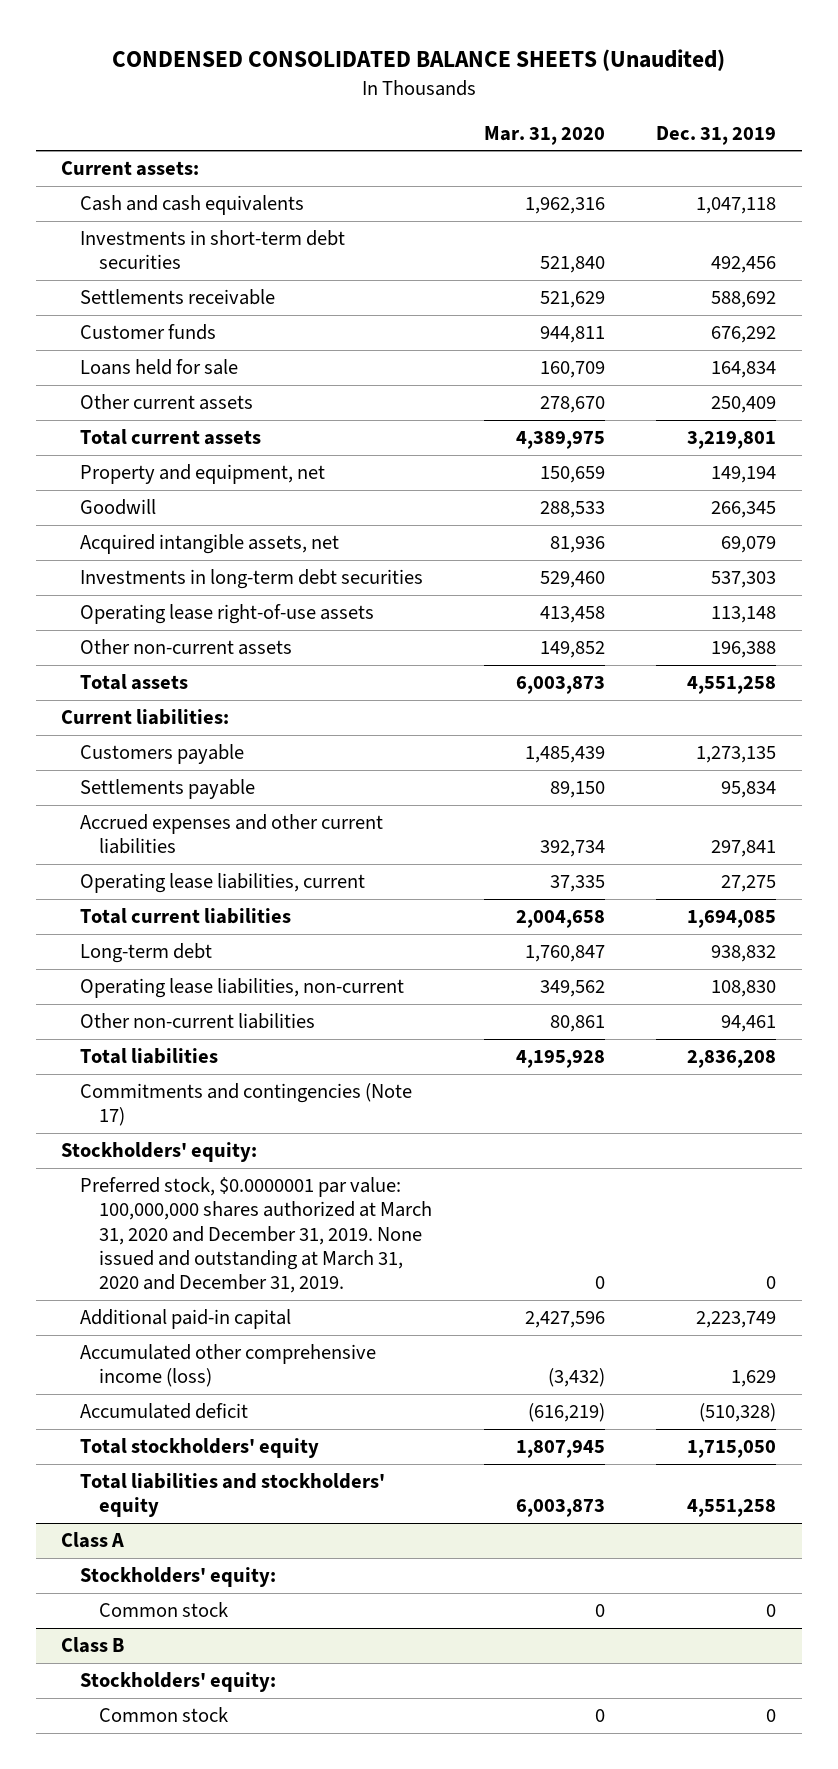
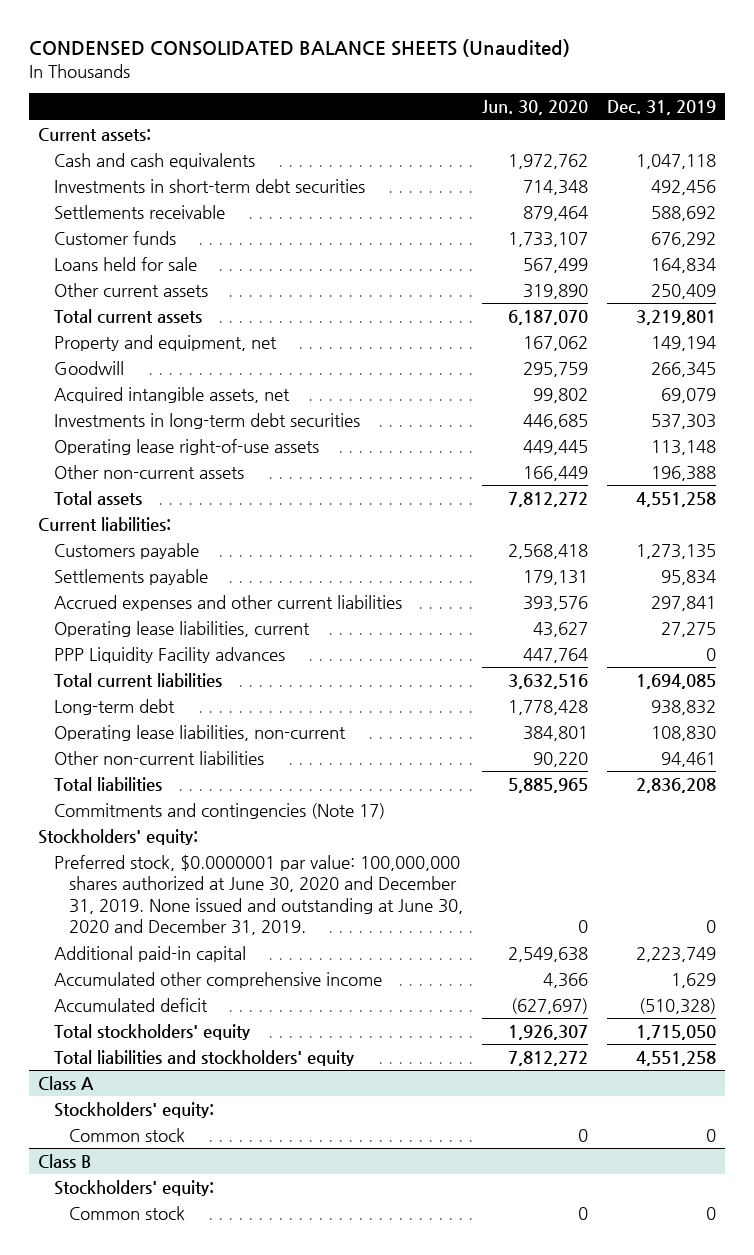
- | Mar. 31, 2020 | Dec. 31, 2019
+ | Jun. 30, 2020 | Dec. 31, 2019
+ PPP Liquidity Facility advances | 447,764 | 0
- Preferred stock, $0.0000001 par value: 100,000,000 shares authorized at March 31, 2020 and December 31, 2019. None issued and outstanding at March 31, 2020 and December 31, 2019. | 0 | 0
+ Preferred stock, $0.0000001 par value: 100,000,000 shares authorized at June 30, 2020 and December 31, 2019. None issued and outstanding at June 30, 2020 and December 31, 2019. | 0 | 0
- Accumulated other comprehensive income (loss) | (3,432) | 1,629
+ Accumulated other comprehensive income | 4,366 | 1,629

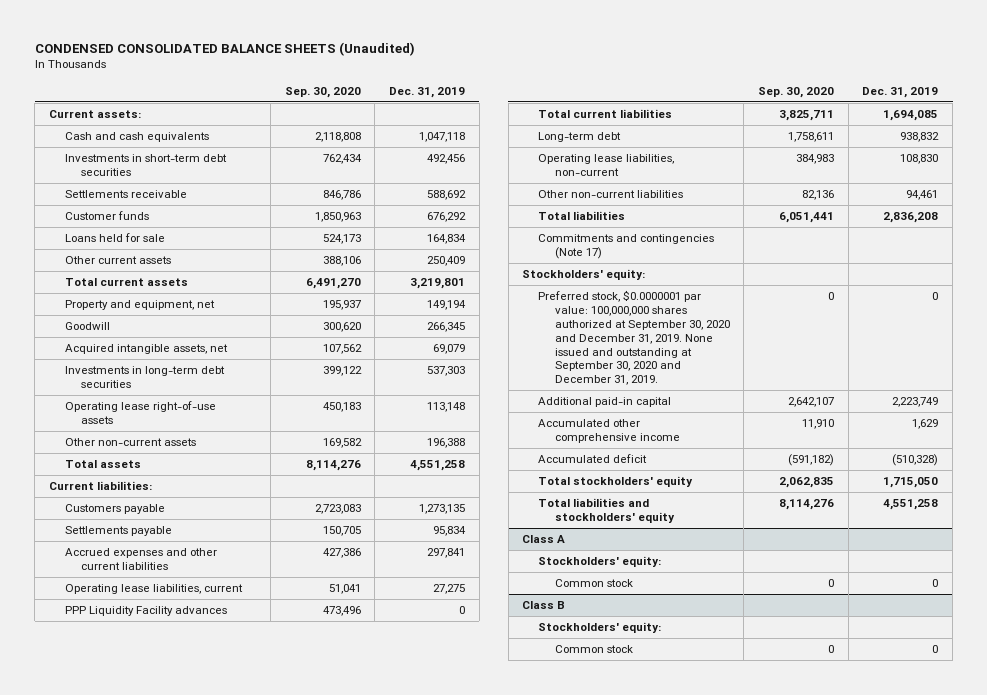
- | Jun. 30, 2020 | Dec. 31, 2019
+ | Sep. 30, 2020 | Dec. 31, 2019
- Preferred stock, $0.0000001 par value: 100,000,000 shares authorized at June 30, 2020 and December 31, 2019. None issued and outstanding at June 30, 2020 and December 31, 2019. | 0 | 0
+ Preferred stock, $0.0000001 par value: 100,000,000 shares authorized at September 30, 2020 and December 31, 2019. None issued and outstanding at September 30, 2020 and December 31, 2019. | 0 | 0

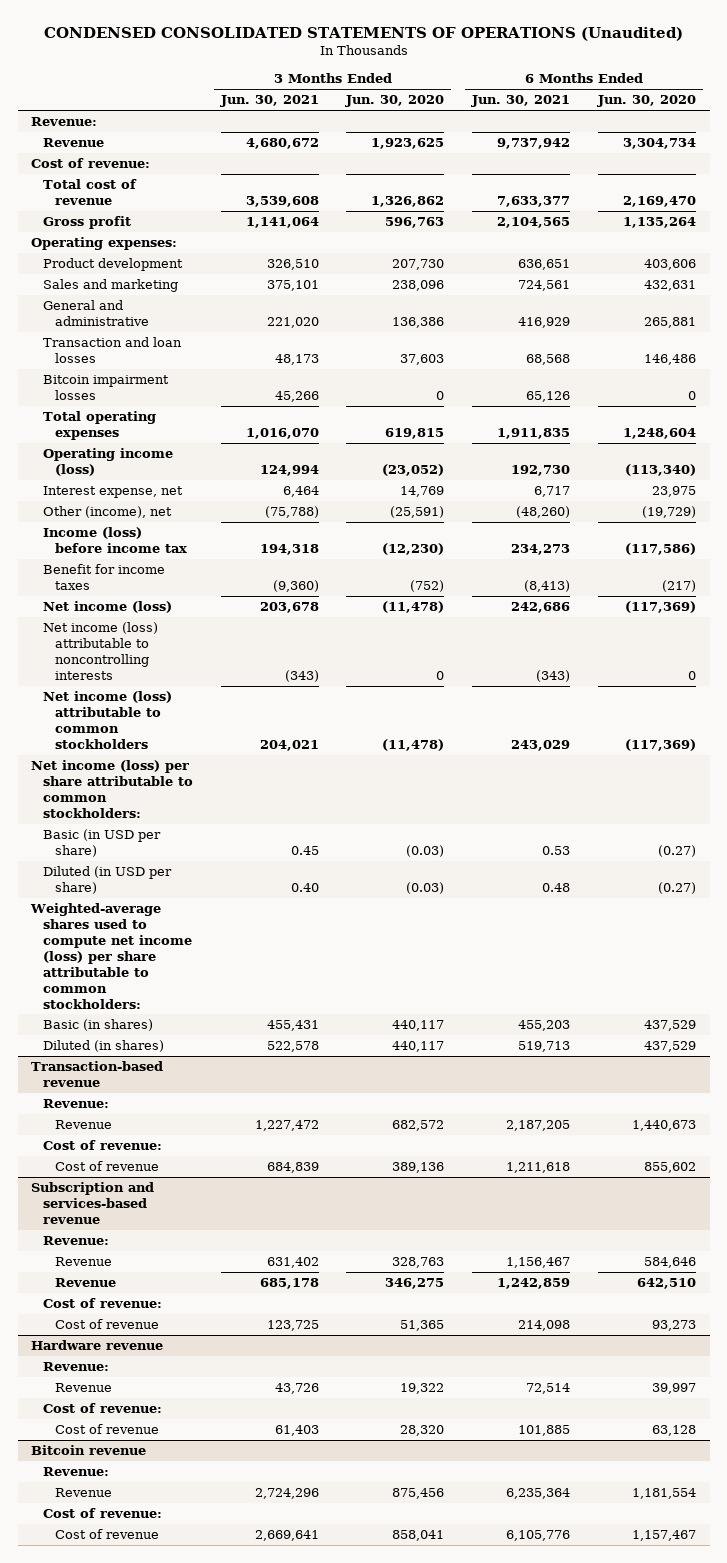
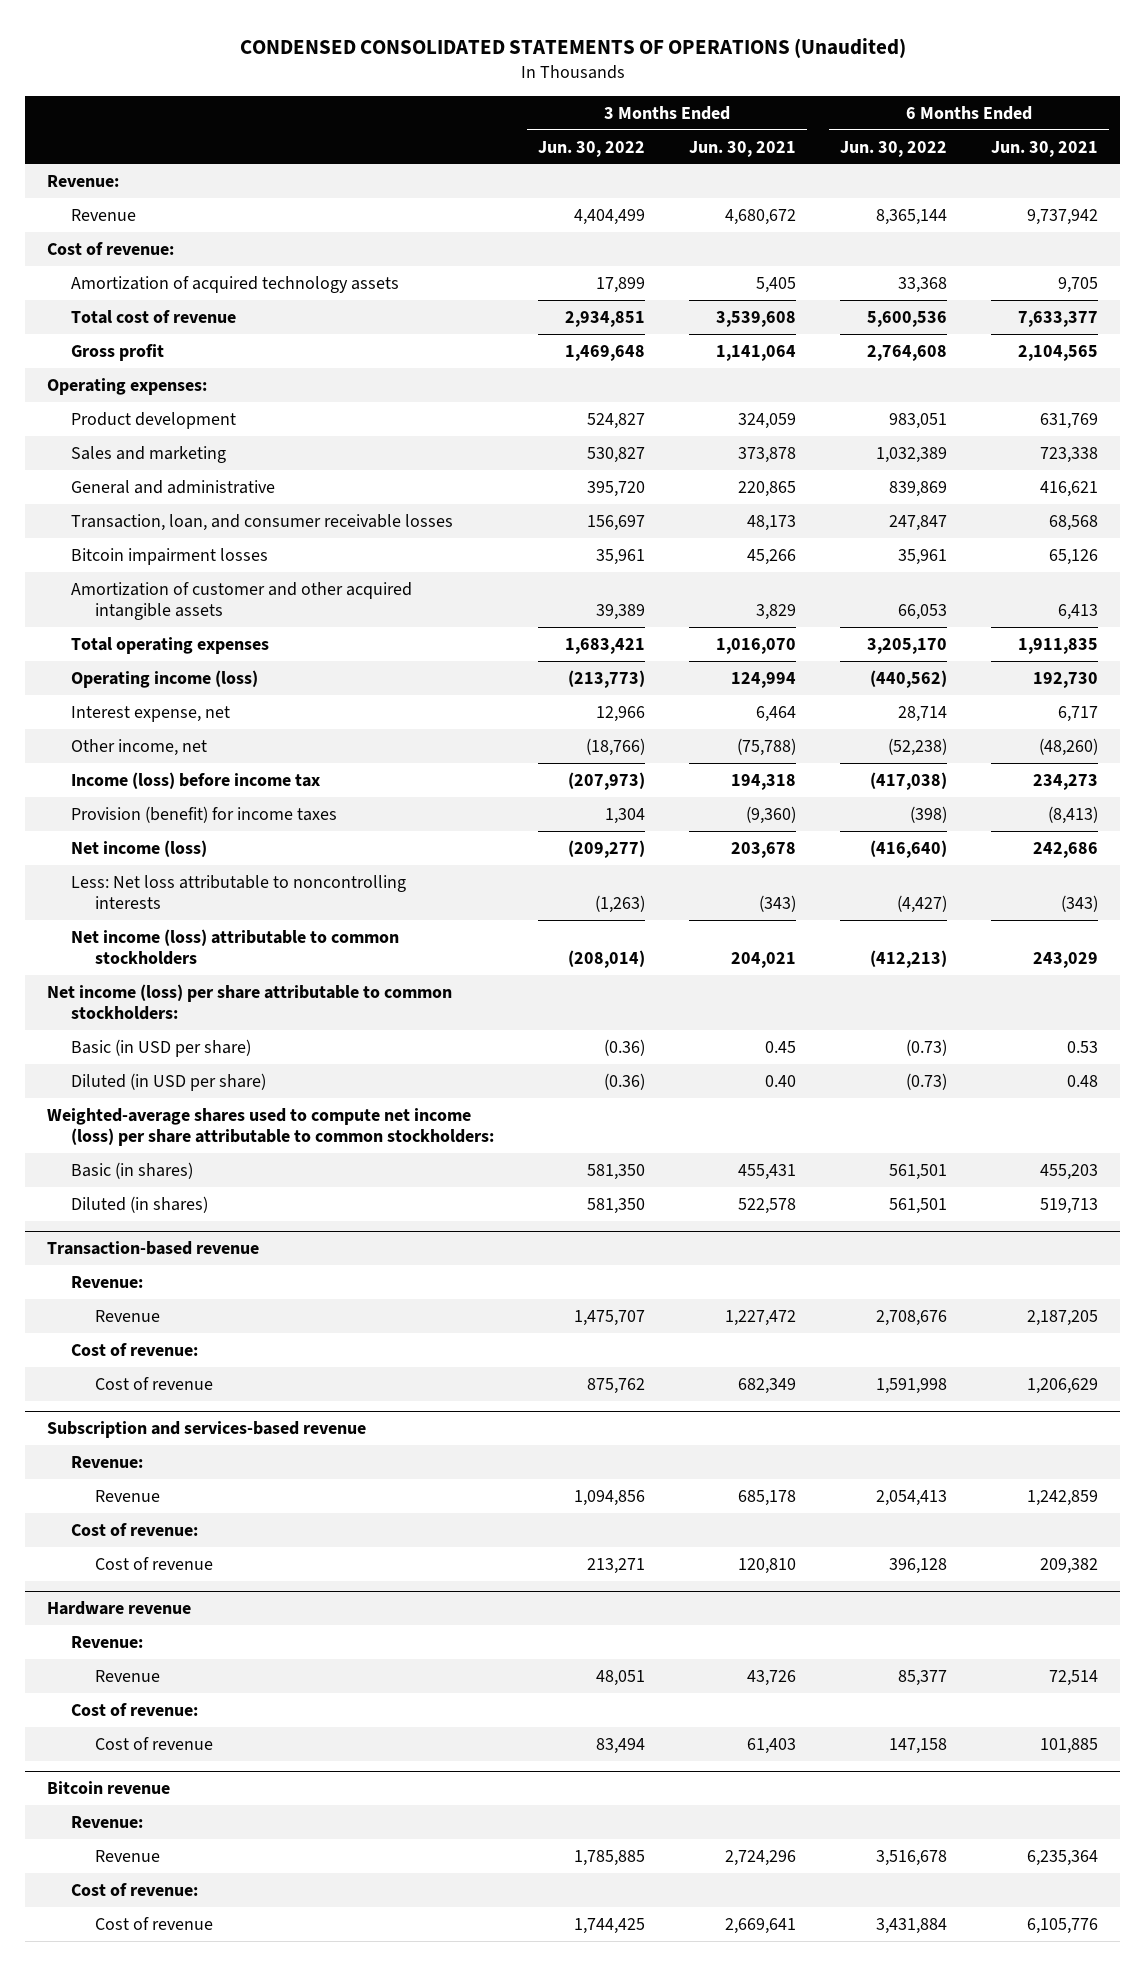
- | 3 Months Ended Jun. 30, 2021 | 3 Months Ended Jun. 30, 2020 | 6 Months Ended Jun. 30, 2021 | 6 Months Ended Jun. 30, 2020
+ | 3 Months Ended Jun. 30, 2022 | 3 Months Ended Jun. 30, 2021 | 6 Months Ended Jun. 30, 2022 | 6 Months Ended Jun. 30, 2021
+ Amortization of acquired technology assets | 17,899 | 5,405 | 33,368 | 9,705
- Product development | 326,510 | 207,730 | 636,651 | 403,606
- Sales and marketing | 375,101 | 238,096 | 724,561 | 432,631
- General and administrative | 221,020 | 136,386 | 416,929 | 265,881
- Transaction and loan losses | 48,173 | 37,603 | 68,568 | 146,486
+ Product development | 524,827 | 324,059 | 983,051 | 631,769
+ Sales and marketing | 530,827 | 373,878 | 1,032,389 | 723,338
+ General and administrative | 395,720 | 220,865 | 839,869 | 416,621
+ Transaction, loan, and consumer receivable losses | 156,697 | 48,173 | 247,847 | 68,568
+ Amortization of customer and other acquired intangible assets | 39,389 | 3,829 | 66,053 | 6,413
- Other (income), net | (75,788) | (25,591) | (48,260) | (19,729)
+ Other income, net | (18,766) | (75,788) | (52,238) | (48,260)
- Benefit for income taxes | (9,360) | (752) | (8,413) | (217)
+ Provision (benefit) for income taxes | 1,304 | (9,360) | (398) | (8,413)
- Net income (loss) attributable to noncontrolling interests | (343) | 0 | (343) | 0
+ Less: Net loss attributable to noncontrolling interests | (1,263) | (343) | (4,427) | (343)
@ Transaction-based revenue
- Cost of revenue | 684,839 | 389,136 | 1,211,618 | 855,602
+ Cost of revenue | 875,762 | 682,349 | 1,591,998 | 1,206,629
@ Subscription and services-based revenue
- Revenue | 631,402 | 328,763 | 1,156,467 | 584,646
- Cost of revenue | 123,725 | 51,365 | 214,098 | 93,273
+ Cost of revenue | 213,271 | 120,810 | 396,128 | 209,382

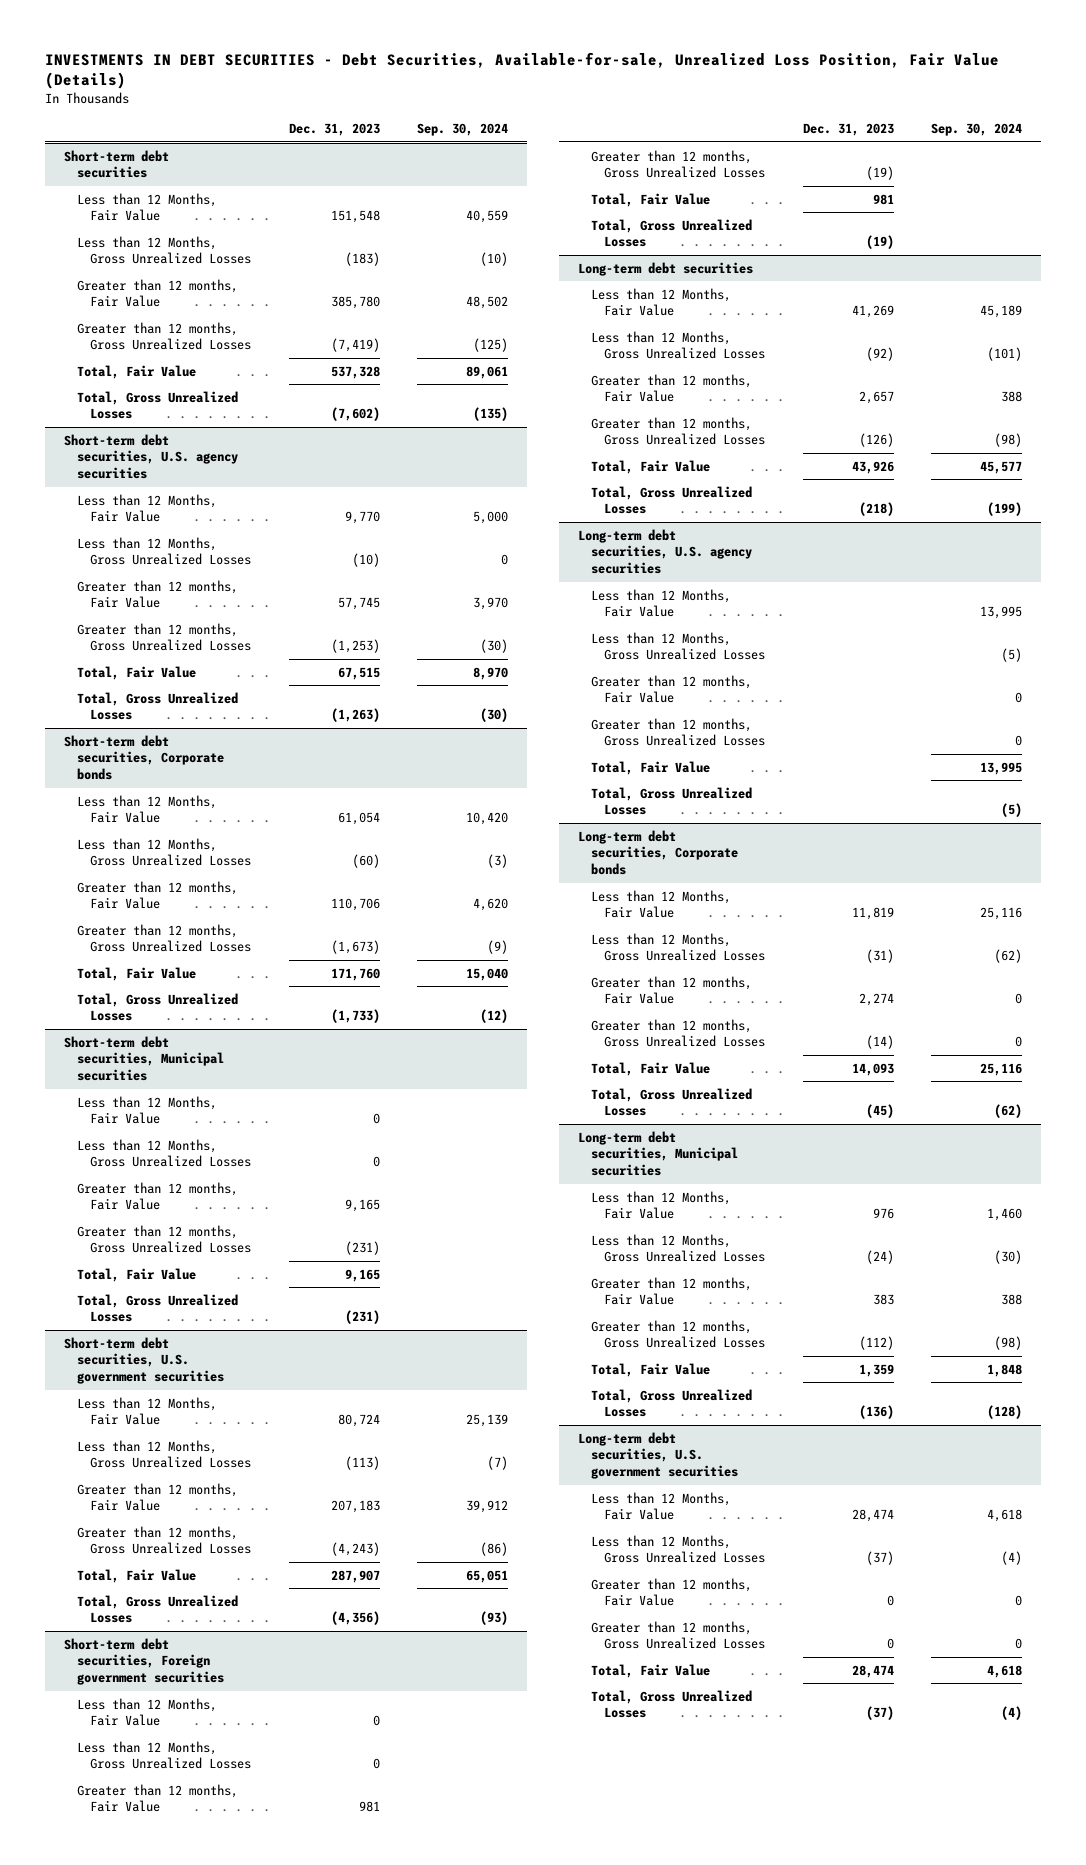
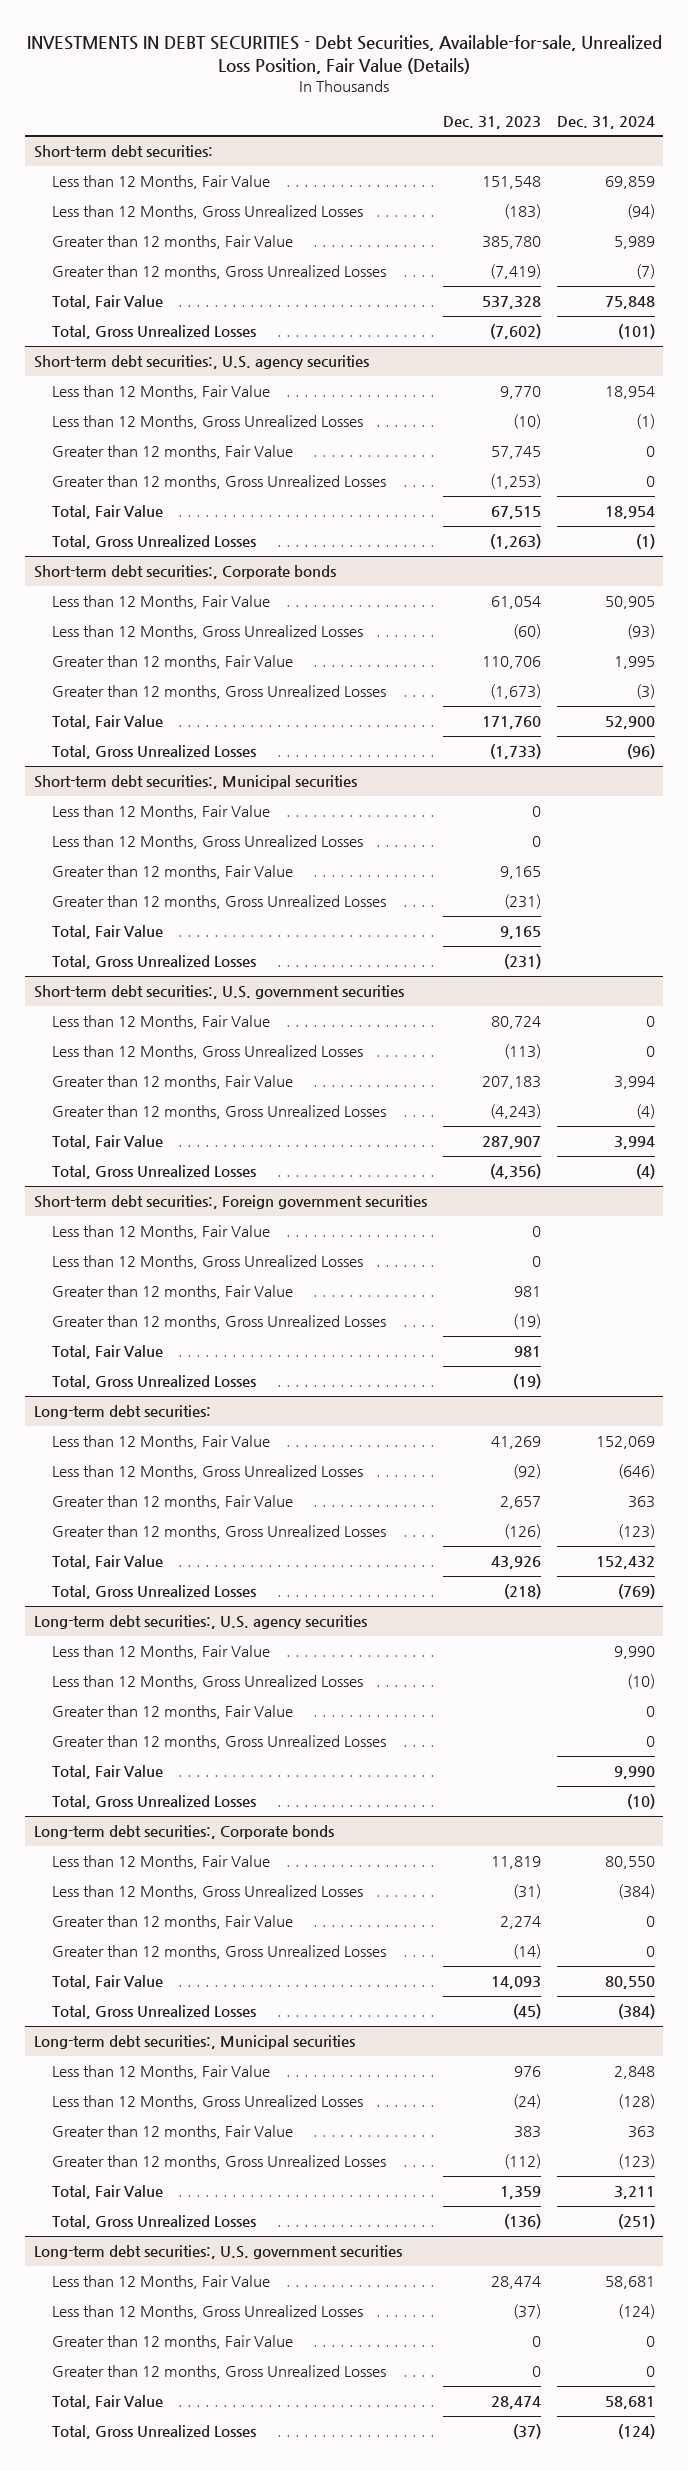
- | Dec. 31, 2023 | Sep. 30, 2024
+ | Dec. 31, 2023 | Dec. 31, 2024
- Short-term debt securities
+ Short-term debt securities:
- Short-term debt securities, U.S. agency securities
+ Short-term debt securities:, U.S. agency securities
- Short-term debt securities, Corporate bonds
+ Short-term debt securities:, Corporate bonds
- Short-term debt securities, Municipal securities
+ Short-term debt securities:, Municipal securities
- Short-term debt securities, U.S. government securities
+ Short-term debt securities:, U.S. government securities
- Short-term debt securities, Foreign government securities
+ Short-term debt securities:, Foreign government securities
- Long-term debt securities
+ Long-term debt securities:
- Long-term debt securities, U.S. agency securities
+ Long-term debt securities:, U.S. agency securities
- Long-term debt securities, Corporate bonds
+ Long-term debt securities:, Corporate bonds
- Long-term debt securities, Municipal securities
+ Long-term debt securities:, Municipal securities
- Long-term debt securities, U.S. government securities
+ Long-term debt securities:, U.S. government securities

